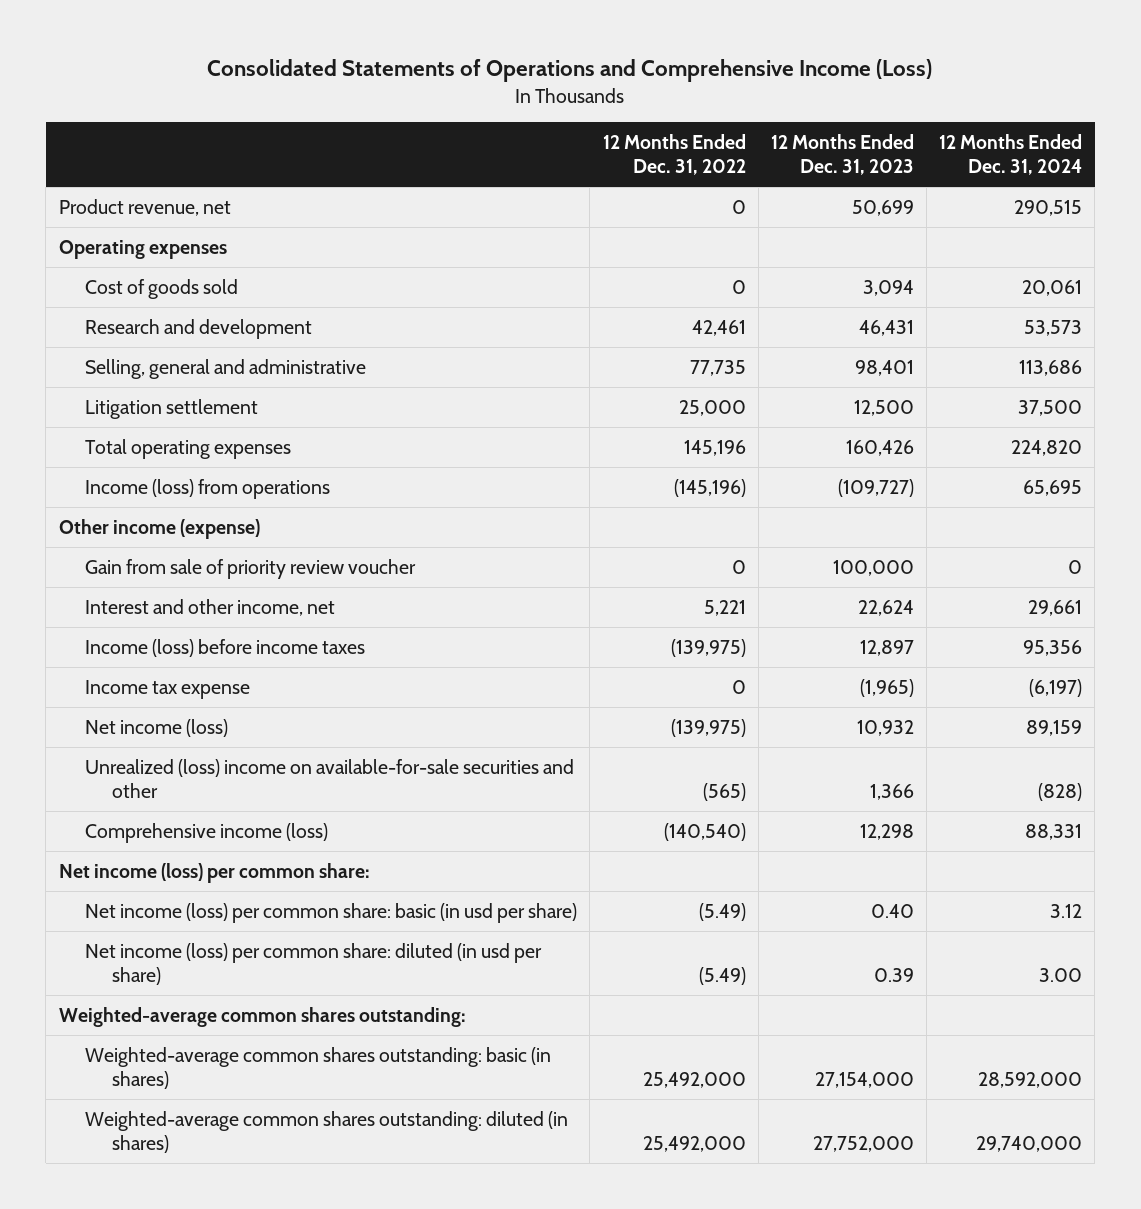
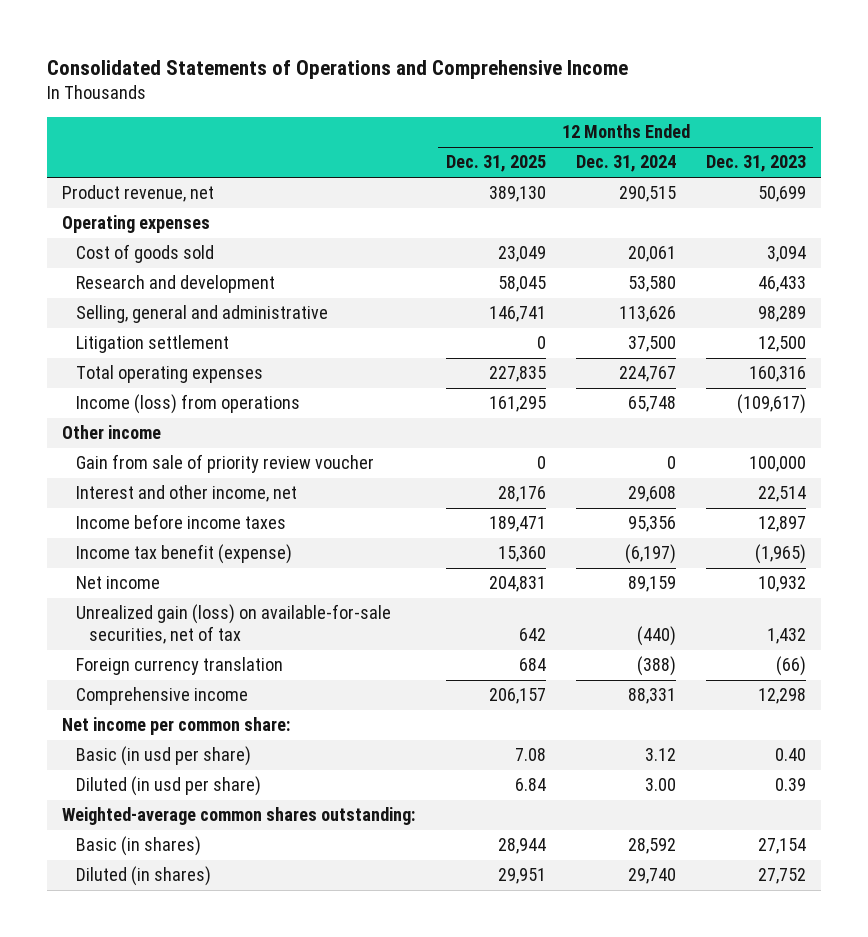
- Consolidated Statements of Operations and Comprehensive Income (Loss)
+ Consolidated Statements of Operations and Comprehensive Income
- | 12 Months Ended Dec. 31, 2022 | 12 Months Ended Dec. 31, 2023 | 12 Months Ended Dec. 31, 2024
+ | 12 Months Ended Dec. 31, 2025 | 12 Months Ended Dec. 31, 2024 | 12 Months Ended Dec. 31, 2023
- Research and development | 42,461 | 46,431 | 53,573
- Selling, general and administrative | 77,735 | 98,401 | 113,686
+ Research and development | 58,045 | 53,580 | 46,433
+ Selling, general and administrative | 146,741 | 113,626 | 98,289
- Total operating expenses | 145,196 | 160,426 | 224,820
- Income (loss) from operations | (145,196) | (109,727) | 65,695
- Other income (expense)
+ Total operating expenses | 227,835 | 224,767 | 160,316
+ Income (loss) from operations | 161,295 | 65,748 | (109,617)
+ Other income
- Interest and other income, net | 5,221 | 22,624 | 29,661
- Income (loss) before income taxes | (139,975) | 12,897 | 95,356
- Income tax expense | 0 | (1,965) | (6,197)
- Net income (loss) | (139,975) | 10,932 | 89,159
- Unrealized (loss) income on available-for-sale securities and other | (565) | 1,366 | (828)
- Comprehensive income (loss) | (140,540) | 12,298 | 88,331
- Net income (loss) per common share:
- Net income (loss) per common share: basic (in usd per share) | (5.49) | 0.40 | 3.12
- Net income (loss) per common share: diluted (in usd per share) | (5.49) | 0.39 | 3.00
+ Interest and other income, net | 28,176 | 29,608 | 22,514
+ Income before income taxes | 189,471 | 95,356 | 12,897
+ Income tax benefit (expense) | 15,360 | (6,197) | (1,965)
+ Net income | 204,831 | 89,159 | 10,932
+ Unrealized gain (loss) on available-for-sale securities, net of tax | 642 | (440) | 1,432
+ Foreign currency translation | 684 | (388) | (66)
+ Comprehensive income | 206,157 | 88,331 | 12,298
+ Net income per common share:
+ Basic (in usd per share) | 7.08 | 3.12 | 0.40
+ Diluted (in usd per share) | 6.84 | 3.00 | 0.39
- Weighted-average common shares outstanding: basic (in shares) | 25,492,000 | 27,154,000 | 28,592,000
- Weighted-average common shares outstanding: diluted (in shares) | 25,492,000 | 27,752,000 | 29,740,000
+ Basic (in shares) | 28,944 | 28,592 | 27,154
+ Diluted (in shares) | 29,951 | 29,740 | 27,752

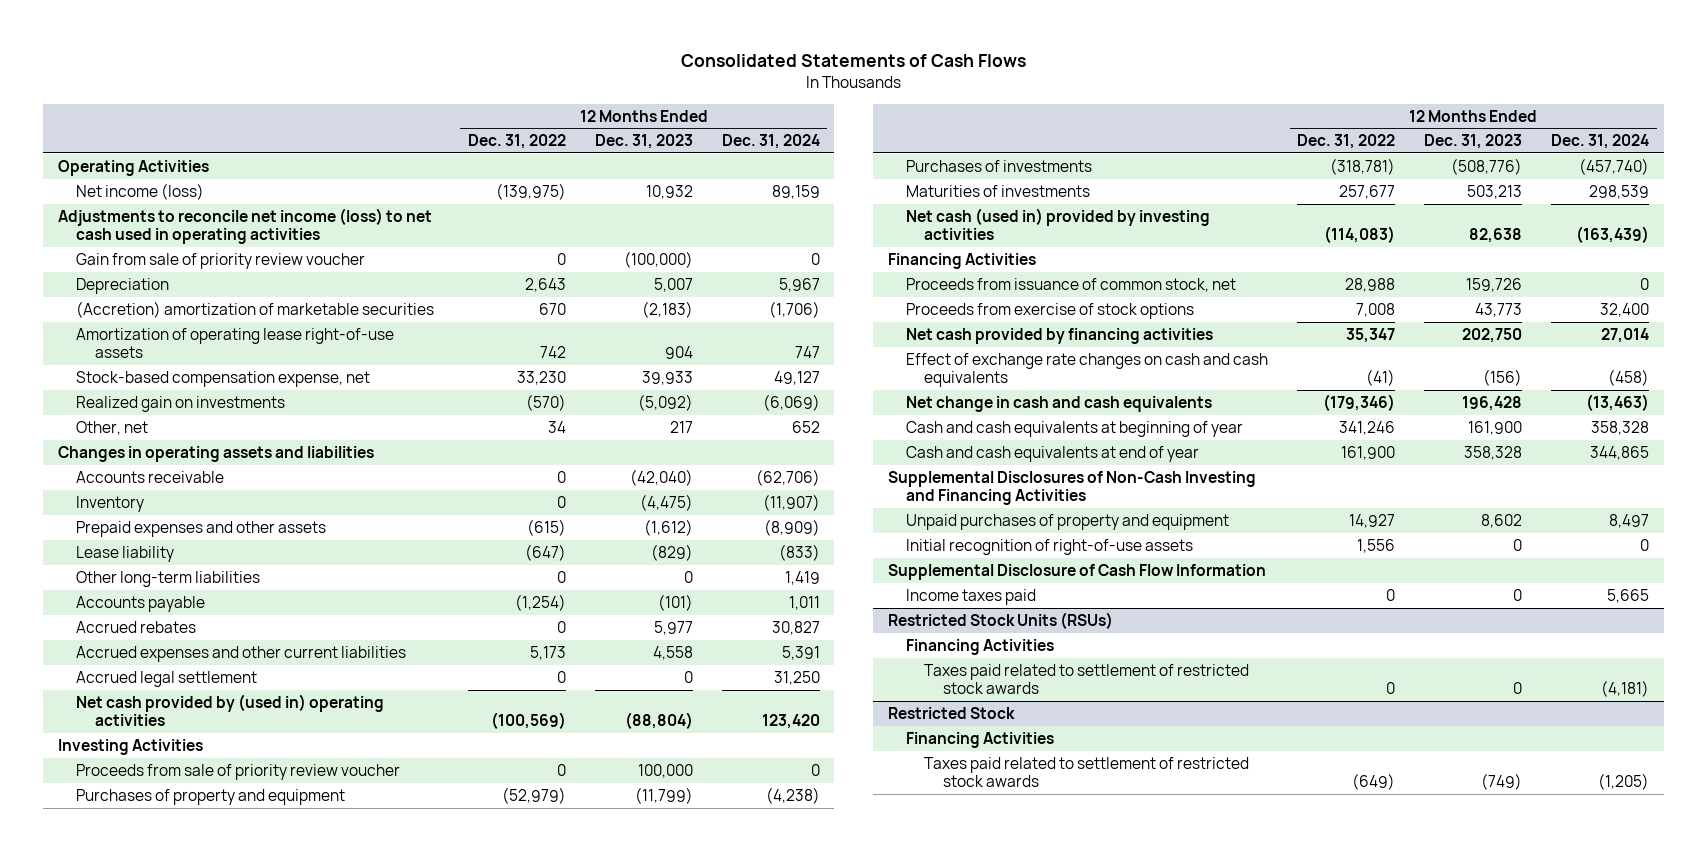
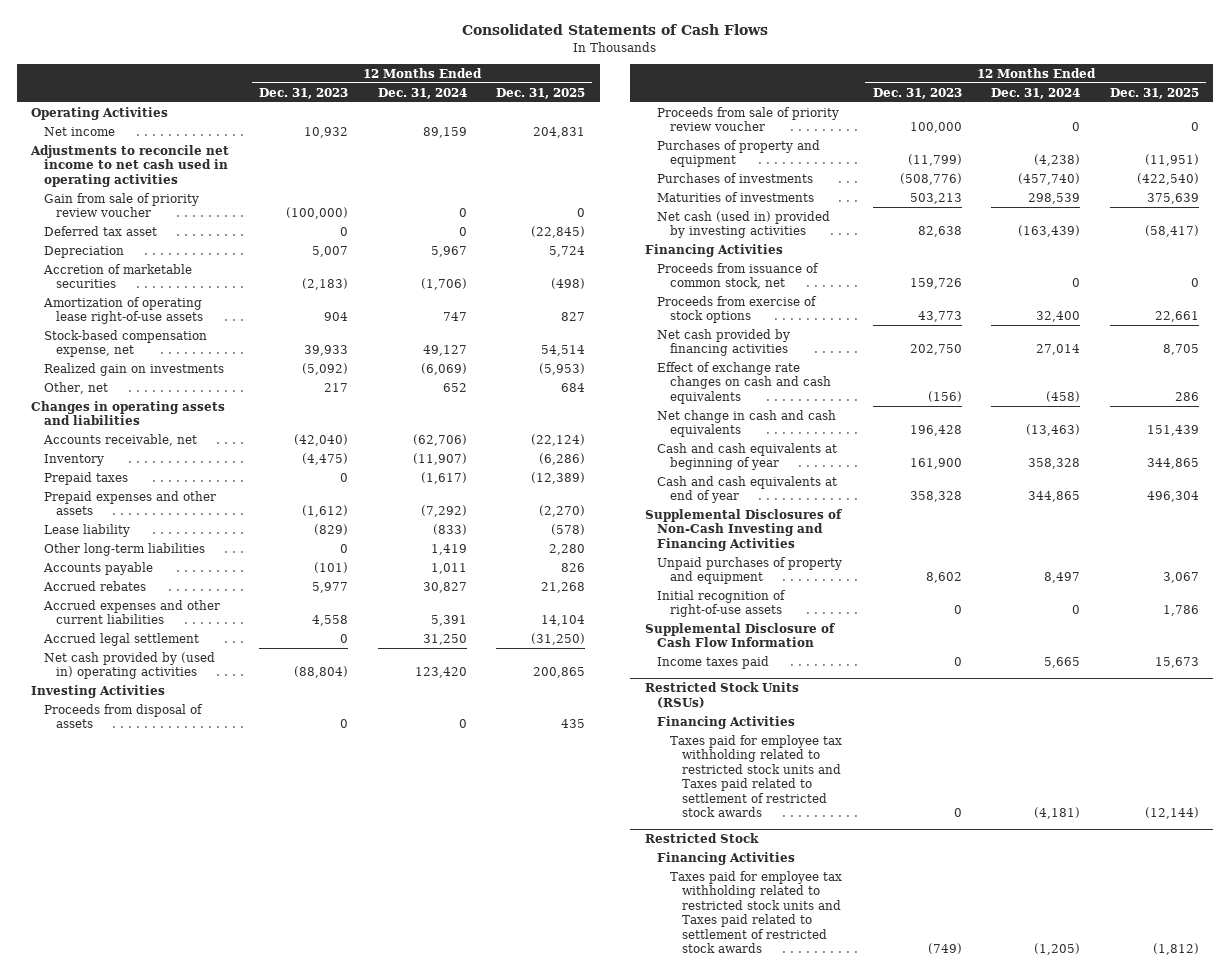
- | 12 Months Ended Dec. 31, 2022 | 12 Months Ended Dec. 31, 2023 | 12 Months Ended Dec. 31, 2024
+ | 12 Months Ended Dec. 31, 2023 | 12 Months Ended Dec. 31, 2024 | 12 Months Ended Dec. 31, 2025
- Net income (loss) | (139,975) | 10,932 | 89,159
- Adjustments to reconcile net income (loss) to net cash used in operating activities
+ Net income | 10,932 | 89,159 | 204,831
+ Adjustments to reconcile net income to net cash used in operating activities
+ Deferred tax asset | 0 | 0 | (22,845)
- (Accretion) amortization of marketable securities | 670 | (2,183) | (1,706)
+ Accretion of marketable securities | (2,183) | (1,706) | (498)
- Accounts receivable | 0 | (42,040) | (62,706)
+ Accounts receivable, net | (42,040) | (62,706) | (22,124)
- Prepaid expenses and other assets | (615) | (1,612) | (8,909)
+ Prepaid taxes | 0 | (1,617) | (12,389)
+ Prepaid expenses and other assets | (1,612) | (7,292) | (2,270)
+ Proceeds from disposal of assets | 0 | 0 | 435
@ Restricted Stock Units (RSUs)
- Taxes paid related to settlement of restricted stock awards | 0 | 0 | (4,181)
+ Taxes paid for employee tax withholding related to restricted stock units and Taxes paid related to settlement of restricted stock awards | 0 | (4,181) | (12,144)
@ Restricted Stock
- Taxes paid related to settlement of restricted stock awards | (649) | (749) | (1,205)
+ Taxes paid for employee tax withholding related to restricted stock units and Taxes paid related to settlement of restricted stock awards | (749) | (1,205) | (1,812)

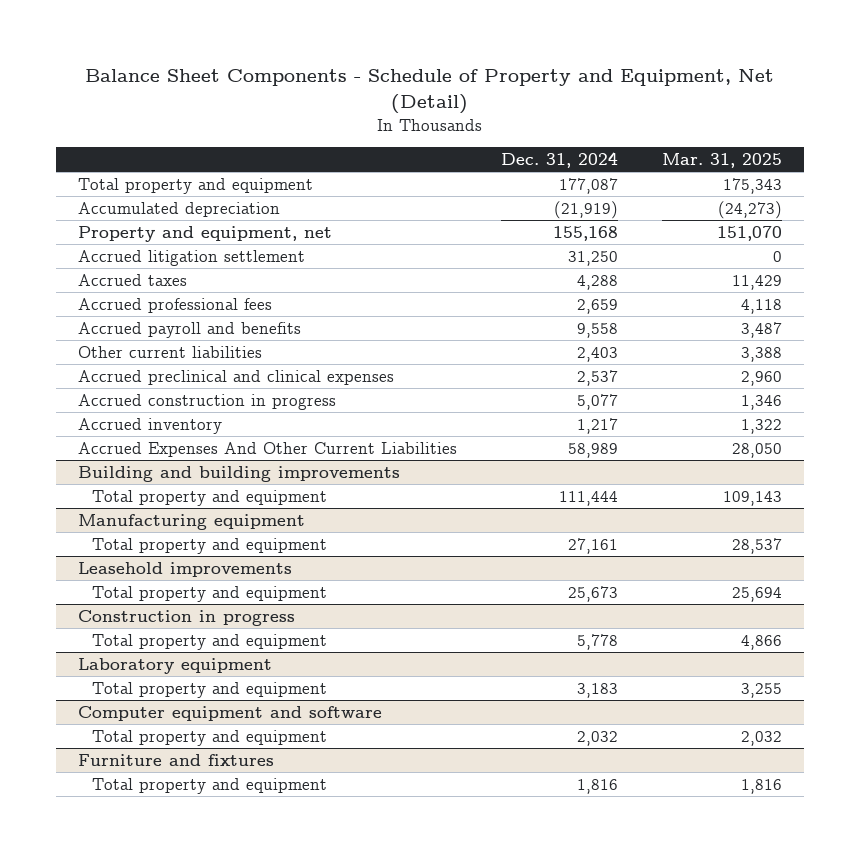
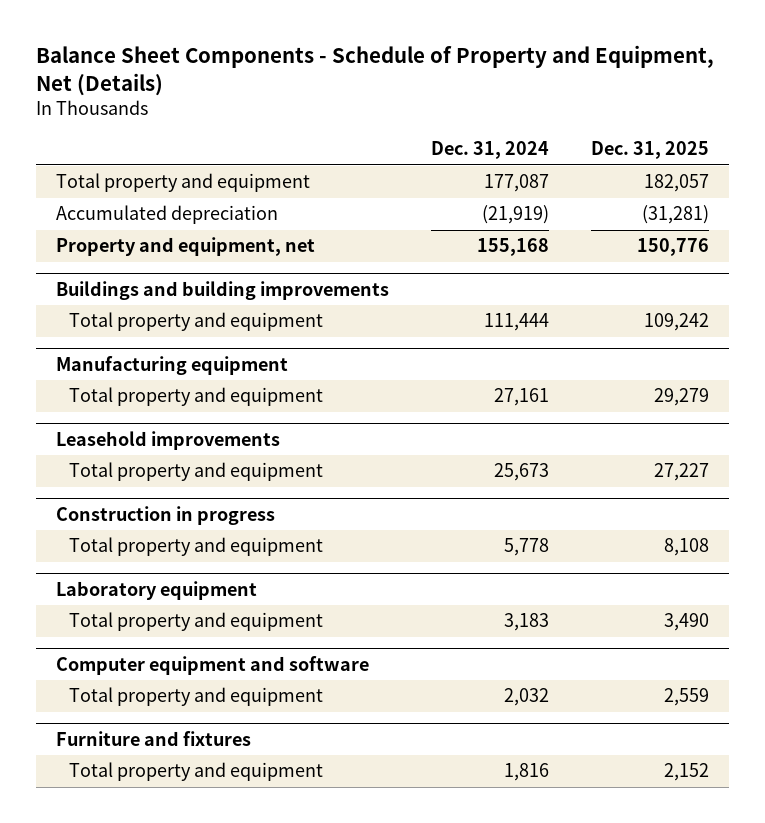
- Balance Sheet Components - Schedule of Property and Equipment, Net (Detail)
+ Balance Sheet Components - Schedule of Property and Equipment, Net (Details)
- | Dec. 31, 2024 | Mar. 31, 2025
+ | Dec. 31, 2024 | Dec. 31, 2025
- Accrued litigation settlement | 31,250 | 0
- Accrued taxes | 4,288 | 11,429
- Accrued professional fees | 2,659 | 4,118
- Accrued payroll and benefits | 9,558 | 3,487
- Other current liabilities | 2,403 | 3,388
- Accrued preclinical and clinical expenses | 2,537 | 2,960
- Accrued construction in progress | 5,077 | 1,346
- Accrued inventory | 1,217 | 1,322
- Accrued Expenses And Other Current Liabilities | 58,989 | 28,050
- Building and building improvements
+ Buildings and building improvements

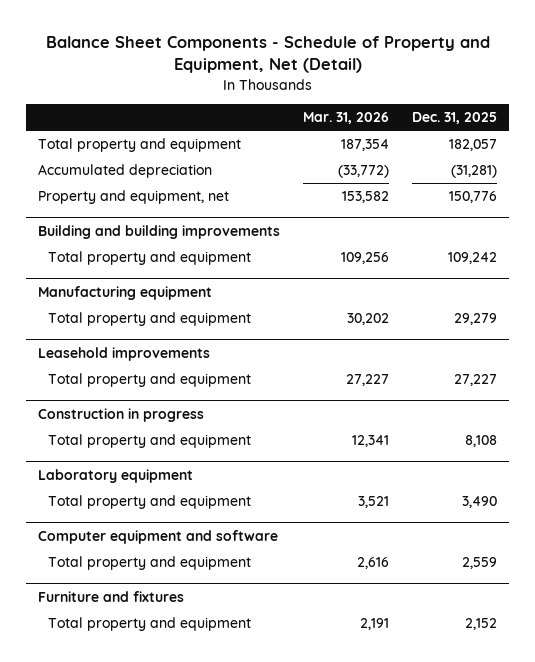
- Balance Sheet Components - Schedule of Property and Equipment, Net (Details)
+ Balance Sheet Components - Schedule of Property and Equipment, Net (Detail)
- | Dec. 31, 2024 | Dec. 31, 2025
+ | Mar. 31, 2026 | Dec. 31, 2025
- Buildings and building improvements
+ Building and building improvements

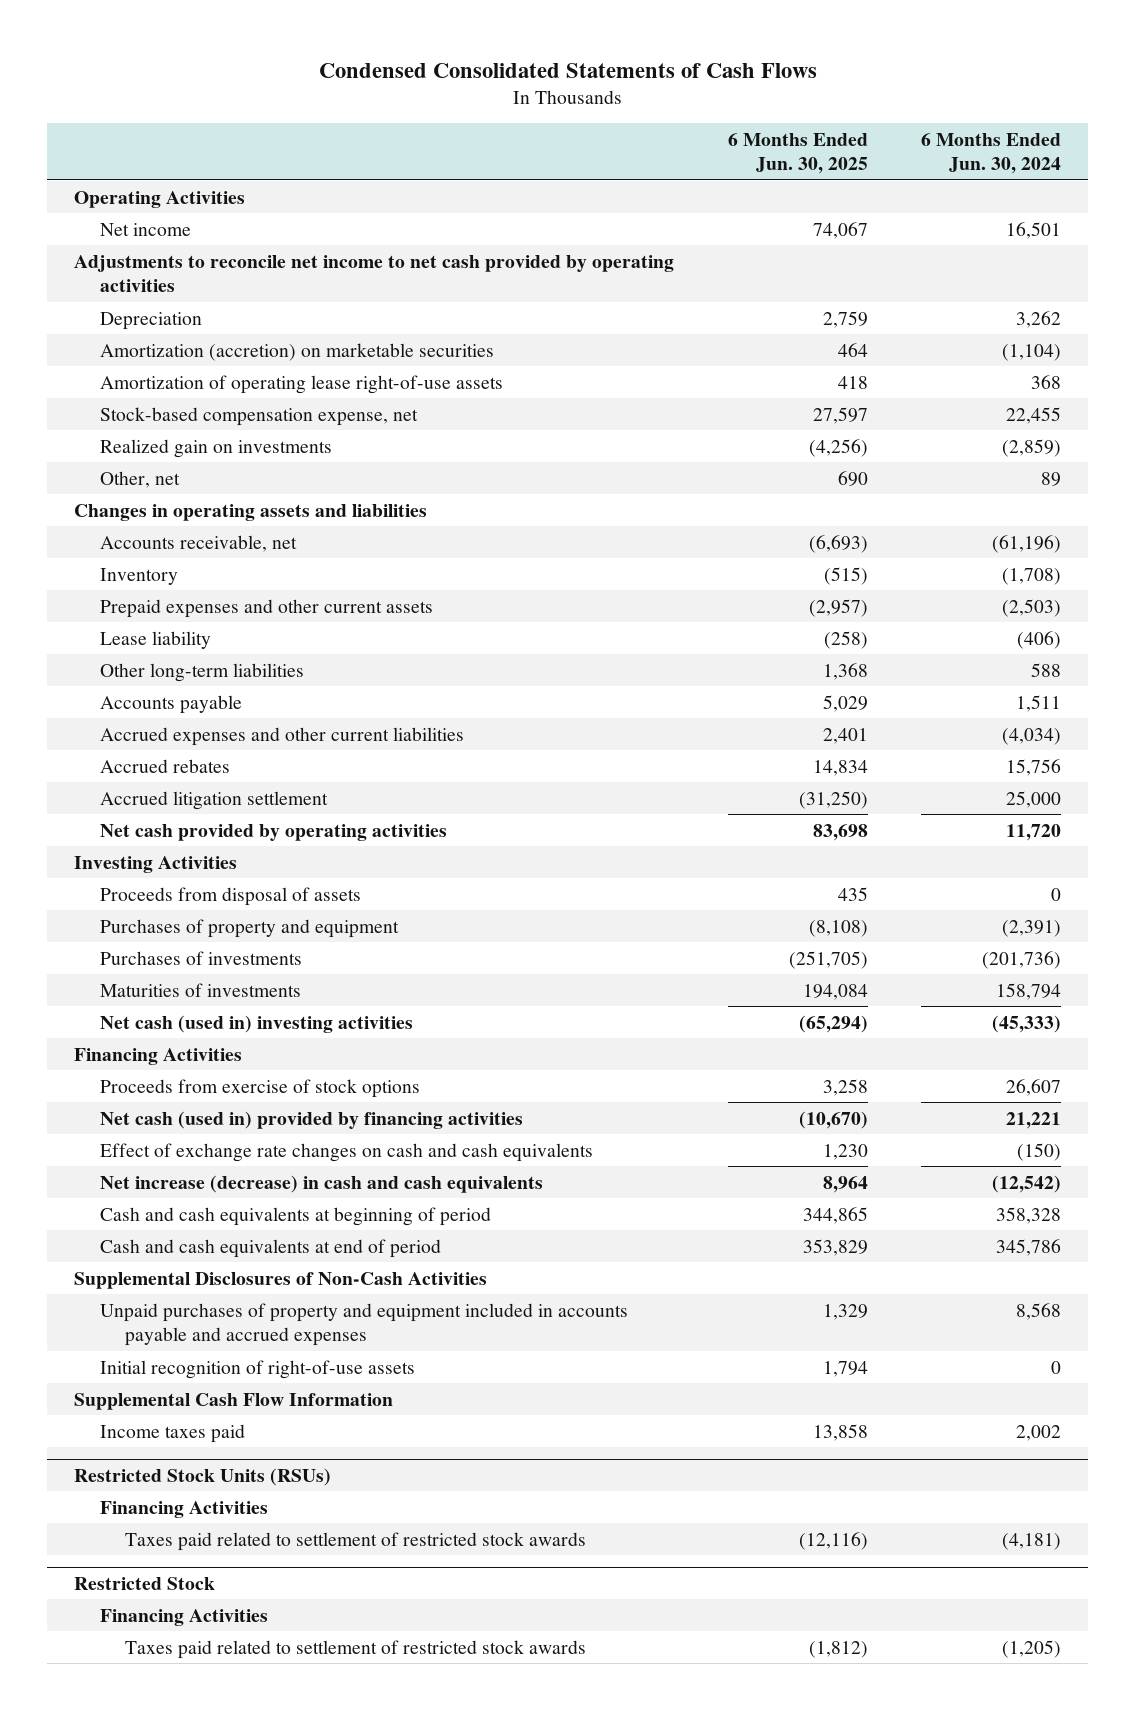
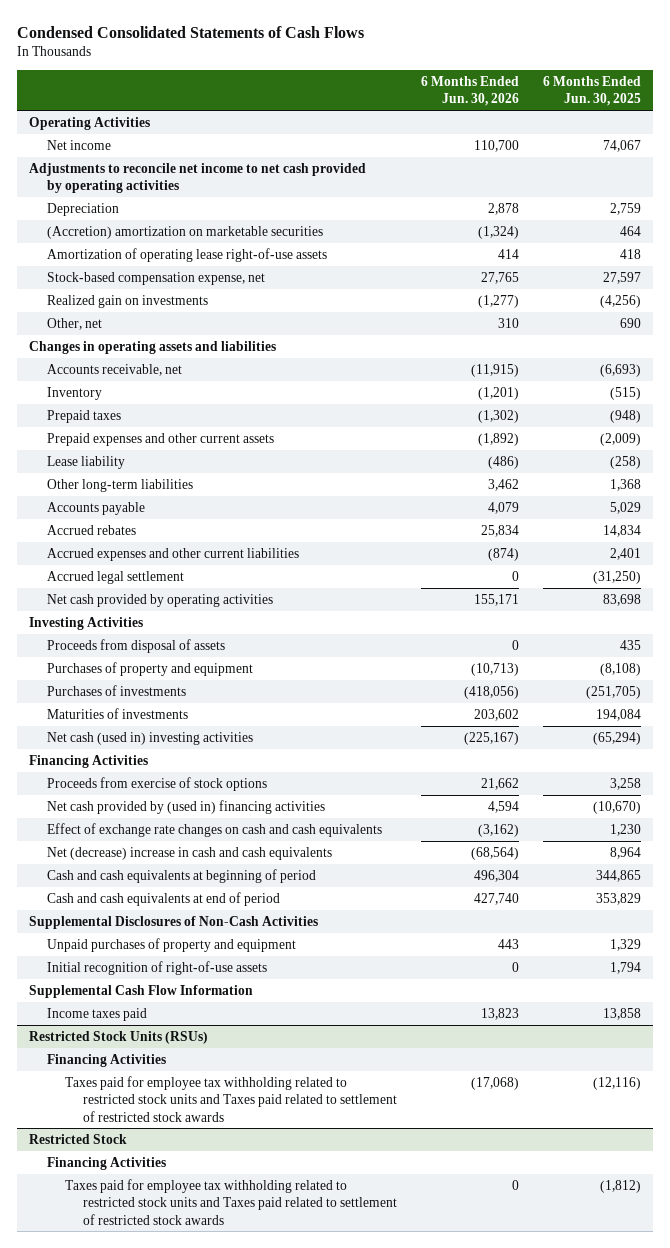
- | 6 Months Ended Jun. 30, 2025 | 6 Months Ended Jun. 30, 2024
+ | 6 Months Ended Jun. 30, 2026 | 6 Months Ended Jun. 30, 2025
- Amortization (accretion) on marketable securities | 464 | (1,104)
+ (Accretion) amortization on marketable securities | (1,324) | 464
- Prepaid expenses and other current assets | (2,957) | (2,503)
+ Prepaid taxes | (1,302) | (948)
+ Prepaid expenses and other current assets | (1,892) | (2,009)
- Accrued litigation settlement | (31,250) | 25,000
moved down: Accrued expenses and other current liabilities | (874) | 2,401
+ Accrued legal settlement | 0 | (31,250)
- Net cash (used in) provided by financing activities | (10,670) | 21,221
+ Net cash provided by (used in) financing activities | 4,594 | (10,670)
- Net increase (decrease) in cash and cash equivalents | 8,964 | (12,542)
+ Net (decrease) increase in cash and cash equivalents | (68,564) | 8,964
- Unpaid purchases of property and equipment included in accounts payable and accrued expenses | 1,329 | 8,568
+ Unpaid purchases of property and equipment | 443 | 1,329
@ Restricted Stock Units (RSUs)
- Taxes paid related to settlement of restricted stock awards | (12,116) | (4,181)
+ Taxes paid for employee tax withholding related to restricted stock units and Taxes paid related to settlement of restricted stock awards | (17,068) | (12,116)
@ Restricted Stock
- Taxes paid related to settlement of restricted stock awards | (1,812) | (1,205)
+ Taxes paid for employee tax withholding related to restricted stock units and Taxes paid related to settlement of restricted stock awards | 0 | (1,812)

